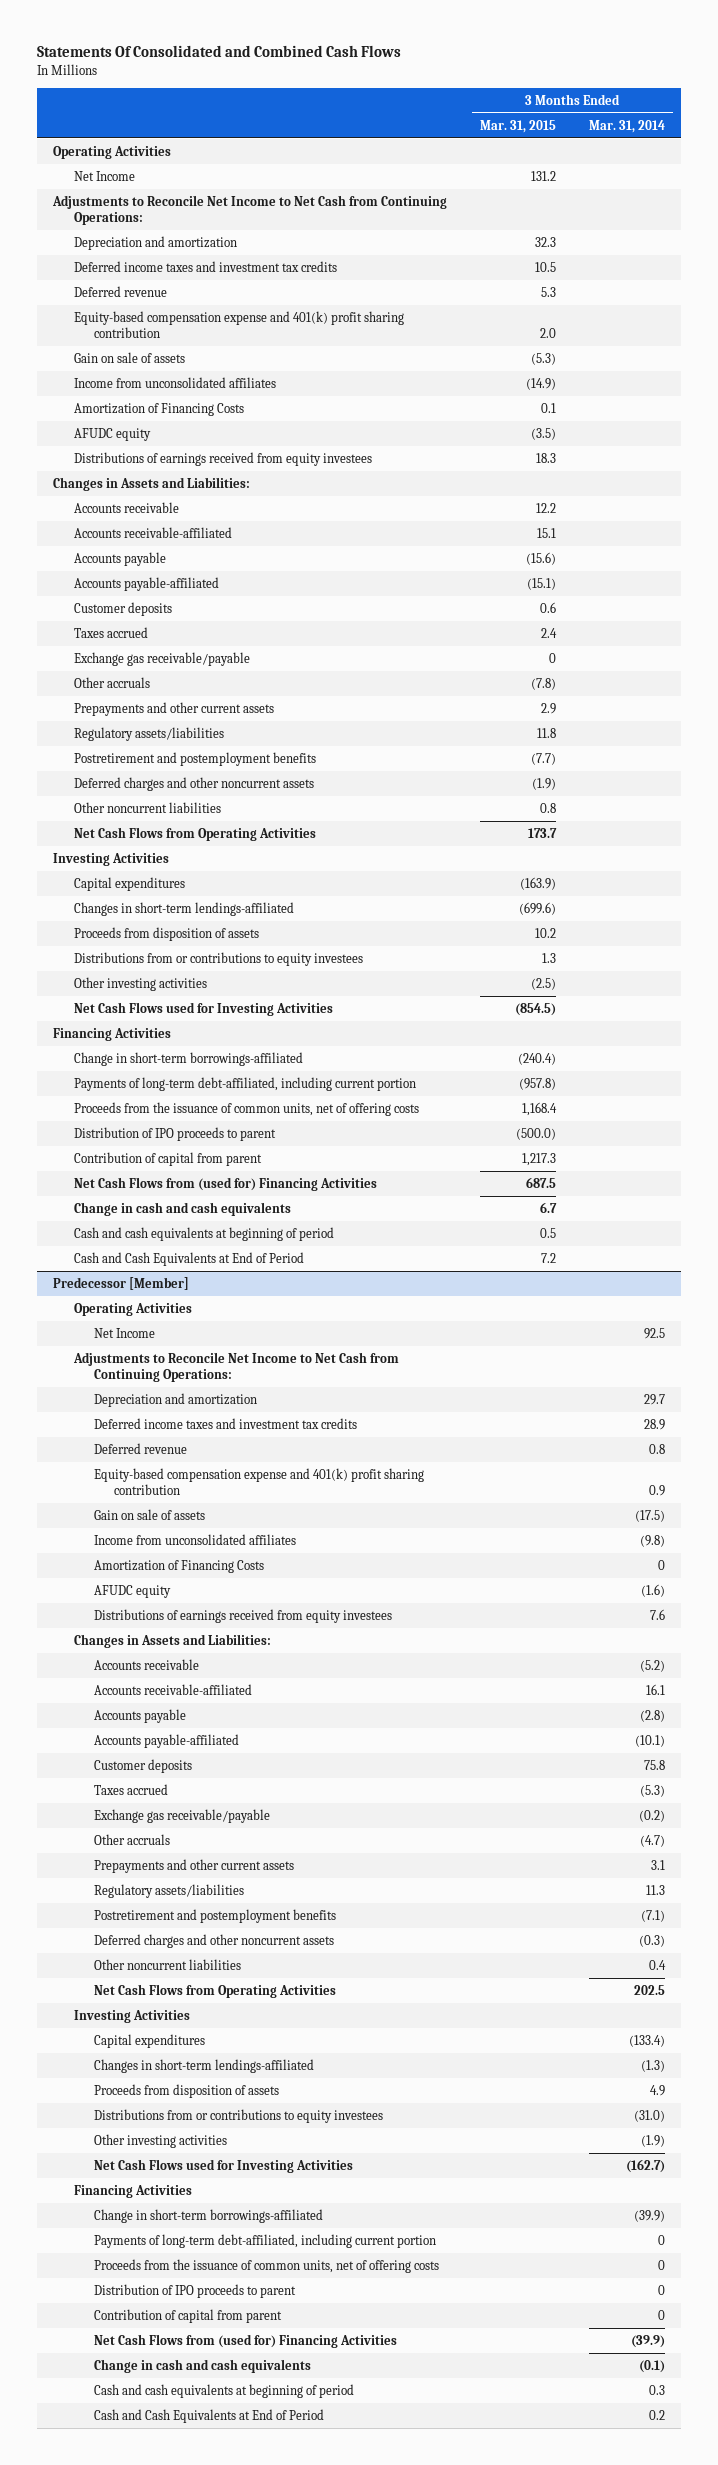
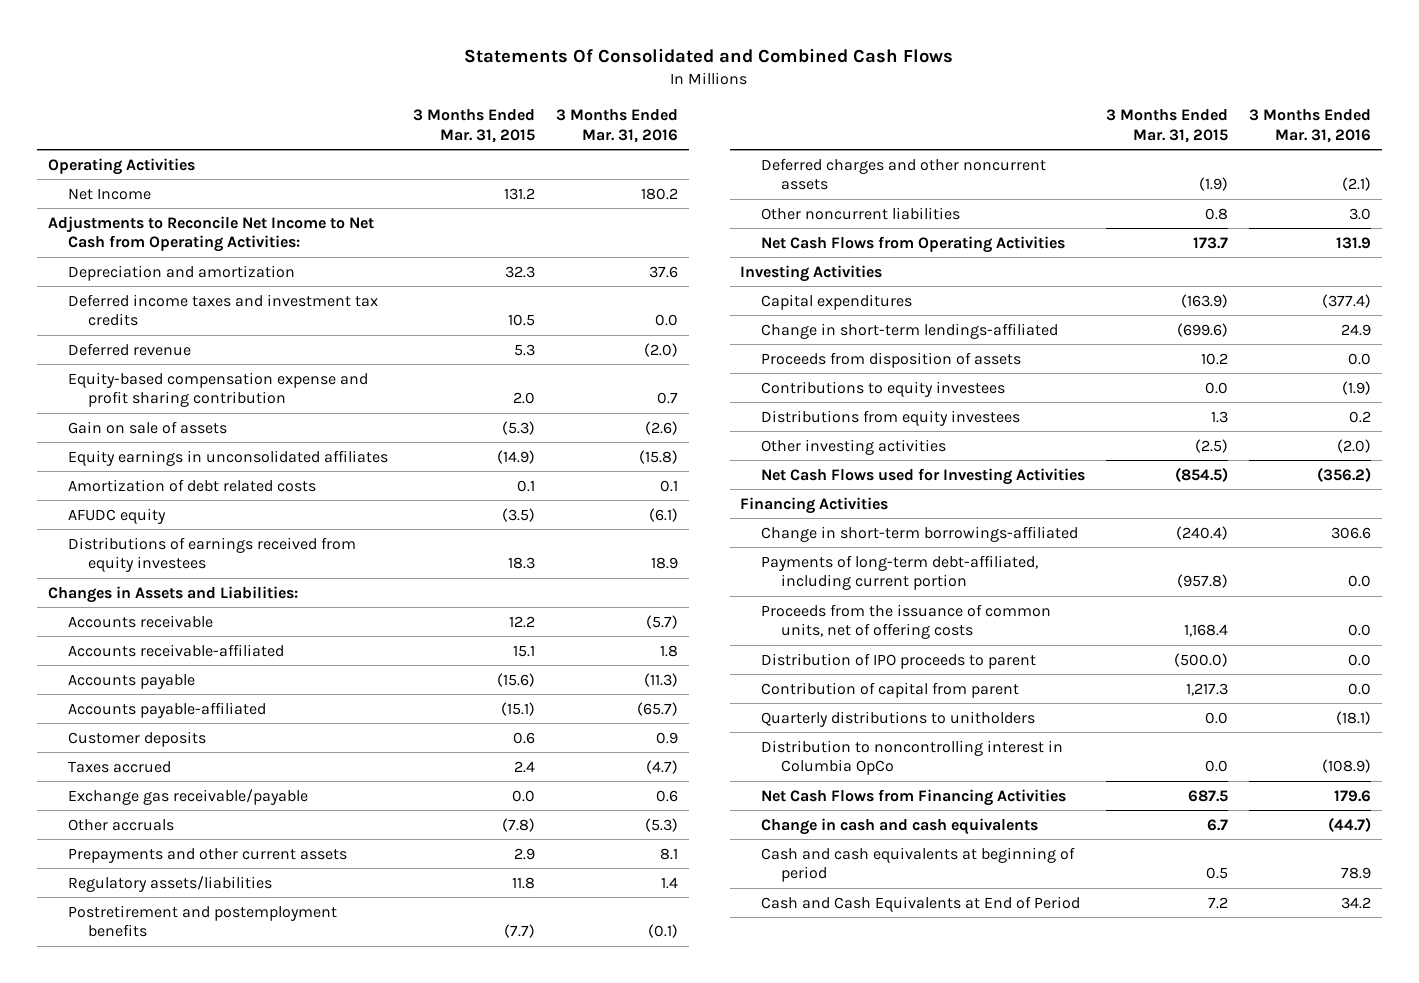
- | 3 Months Ended Mar. 31, 2015 | 3 Months Ended Mar. 31, 2014
+ | 3 Months Ended Mar. 31, 2015 | 3 Months Ended Mar. 31, 2016
- Adjustments to Reconcile Net Income to Net Cash from Continuing Operations:
+ Adjustments to Reconcile Net Income to Net Cash from Operating Activities:
- Equity-based compensation expense and 401(k) profit sharing contribution | 2.0 |
+ Equity-based compensation expense and profit sharing contribution | 2.0 | 0.7
- Income from unconsolidated affiliates | (14.9) |
- Amortization of Financing Costs | 0.1 |
+ Equity earnings in unconsolidated affiliates | (14.9) | (15.8)
+ Amortization of debt related costs | 0.1 | 0.1
- Exchange gas receivable/payable | 0 |
+ Exchange gas receivable/payable | 0.0 | 0.6
- Changes in short-term lendings-affiliated | (699.6) |
+ Change in short-term lendings-affiliated | (699.6) | 24.9
- Distributions from or contributions to equity investees | 1.3 |
+ Contributions to equity investees | 0.0 | (1.9)
+ Distributions from equity investees | 1.3 | 0.2
- Net Cash Flows from (used for) Financing Activities | 687.5 |
+ Quarterly distributions to unitholders | 0.0 | (18.1)
+ Distribution to noncontrolling interest in Columbia OpCo | 0.0 | (108.9)
+ Net Cash Flows from Financing Activities | 687.5 | 179.6
- Predecessor [Member]
- Operating Activities
- Net Income | | 92.5
- Adjustments to Reconcile Net Income to Net Cash from Continuing Operations:
- Depreciation and amortization | | 29.7
- Deferred income taxes and investment tax credits | | 28.9
- Deferred revenue | | 0.8
- Equity-based compensation expense and 401(k) profit sharing contribution | | 0.9
- Gain on sale of assets | | (17.5)
- Income from unconsolidated affiliates | | (9.8)
- Amortization of Financing Costs | | 0
- AFUDC equity | | (1.6)
- Distributions of earnings received from equity investees | | 7.6
- Changes in Assets and Liabilities:
- Accounts receivable | | (5.2)
- Accounts receivable-affiliated | | 16.1
- Accounts payable | | (2.8)
- Accounts payable-affiliated | | (10.1)
- Customer deposits | | 75.8
- Taxes accrued | | (5.3)
- Exchange gas receivable/payable | | (0.2)
- Other accruals | | (4.7)
- Prepayments and other current assets | | 3.1
- Regulatory assets/liabilities | | 11.3
- Postretirement and postemployment benefits | | (7.1)
- Deferred charges and other noncurrent assets | | (0.3)
- Other noncurrent liabilities | | 0.4
- Net Cash Flows from Operating Activities | | 202.5
- Investing Activities
- Capital expenditures | | (133.4)
- Changes in short-term lendings-affiliated | | (1.3)
- Proceeds from disposition of assets | | 4.9
- Distributions from or contributions to equity investees | | (31.0)
- Other investing activities | | (1.9)
- Net Cash Flows used for Investing Activities | | (162.7)
- Financing Activities
- Change in short-term borrowings-affiliated | | (39.9)
- Payments of long-term debt-affiliated, including current portion | | 0
- Proceeds from the issuance of common units, net of offering costs | | 0
- Distribution of IPO proceeds to parent | | 0
- Contribution of capital from parent | | 0
- Net Cash Flows from (used for) Financing Activities | | (39.9)
- Change in cash and cash equivalents | | (0.1)
- Cash and cash equivalents at beginning of period | | 0.3
- Cash and Cash Equivalents at End of Period | | 0.2

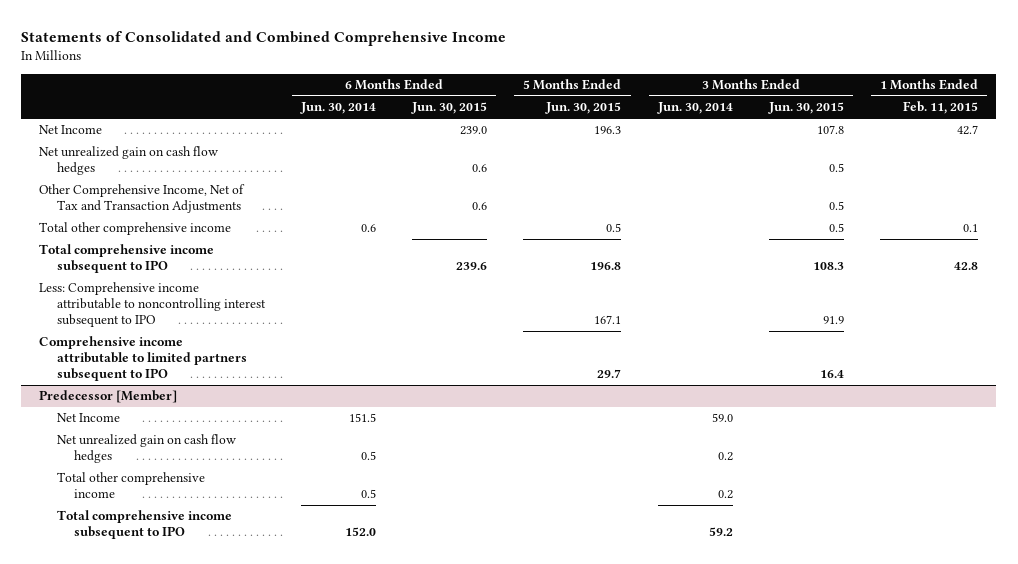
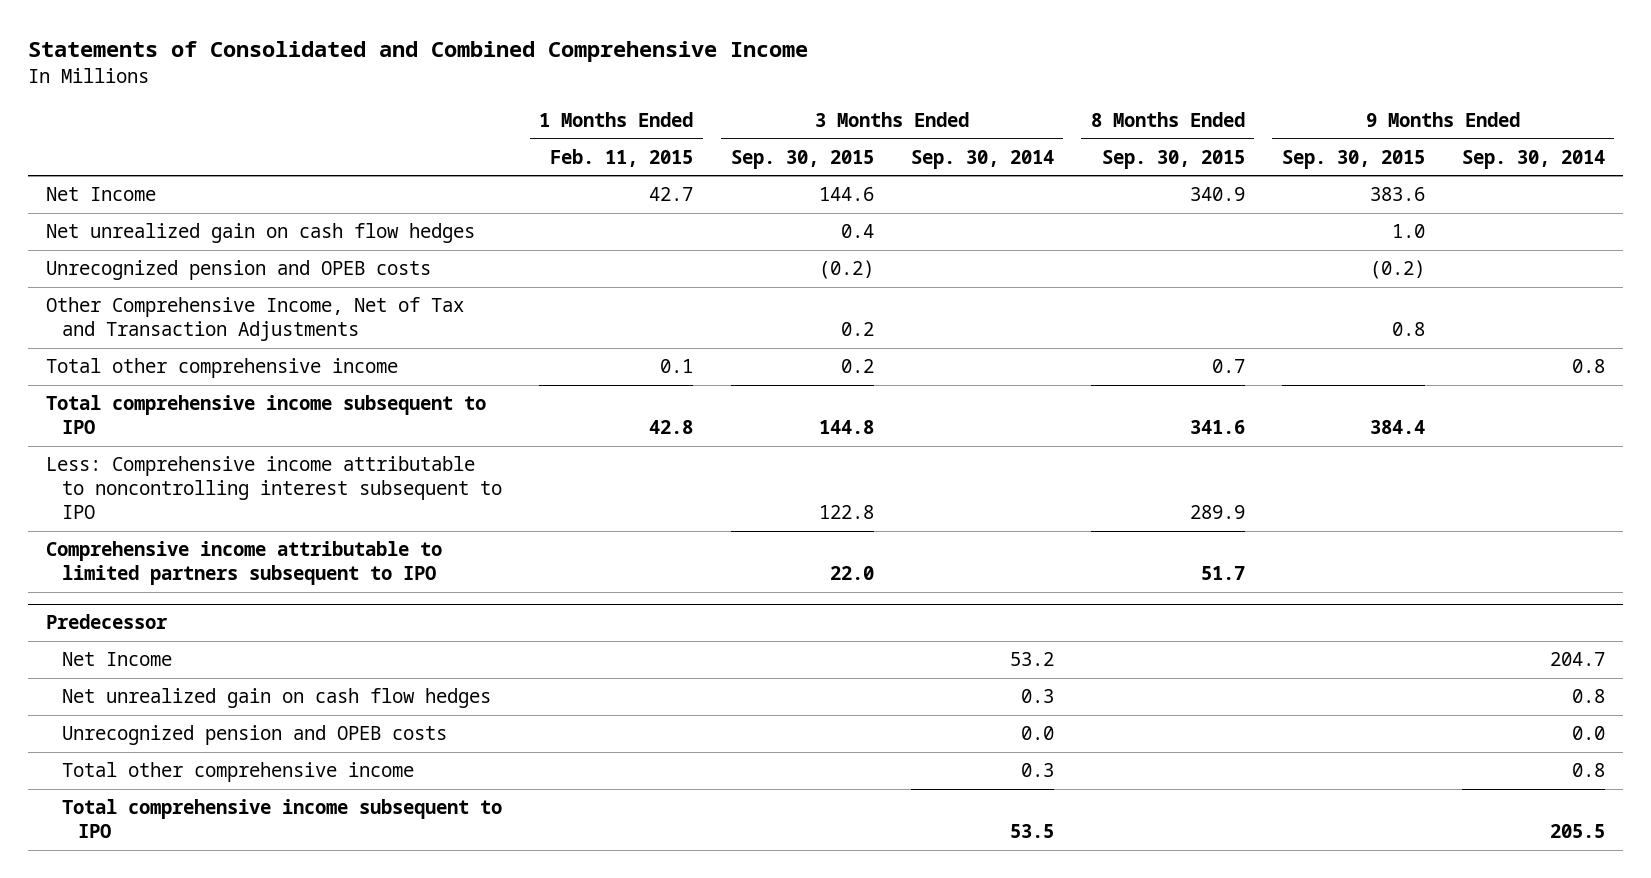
- | 6 Months Ended Jun. 30, 2014 | 6 Months Ended Jun. 30, 2015 | 5 Months Ended Jun. 30, 2015 | 3 Months Ended Jun. 30, 2014 | 3 Months Ended Jun. 30, 2015 | 1 Months Ended Feb. 11, 2015
+ | 1 Months Ended Feb. 11, 2015 | 3 Months Ended Sep. 30, 2015 | 3 Months Ended Sep. 30, 2014 | 8 Months Ended Sep. 30, 2015 | 9 Months Ended Sep. 30, 2015 | 9 Months Ended Sep. 30, 2014
+ Unrecognized pension and OPEB costs | | (0.2) | | | (0.2) |
- Predecessor [Member]
+ Predecessor
+ Unrecognized pension and OPEB costs | | | 0.0 | | | 0.0

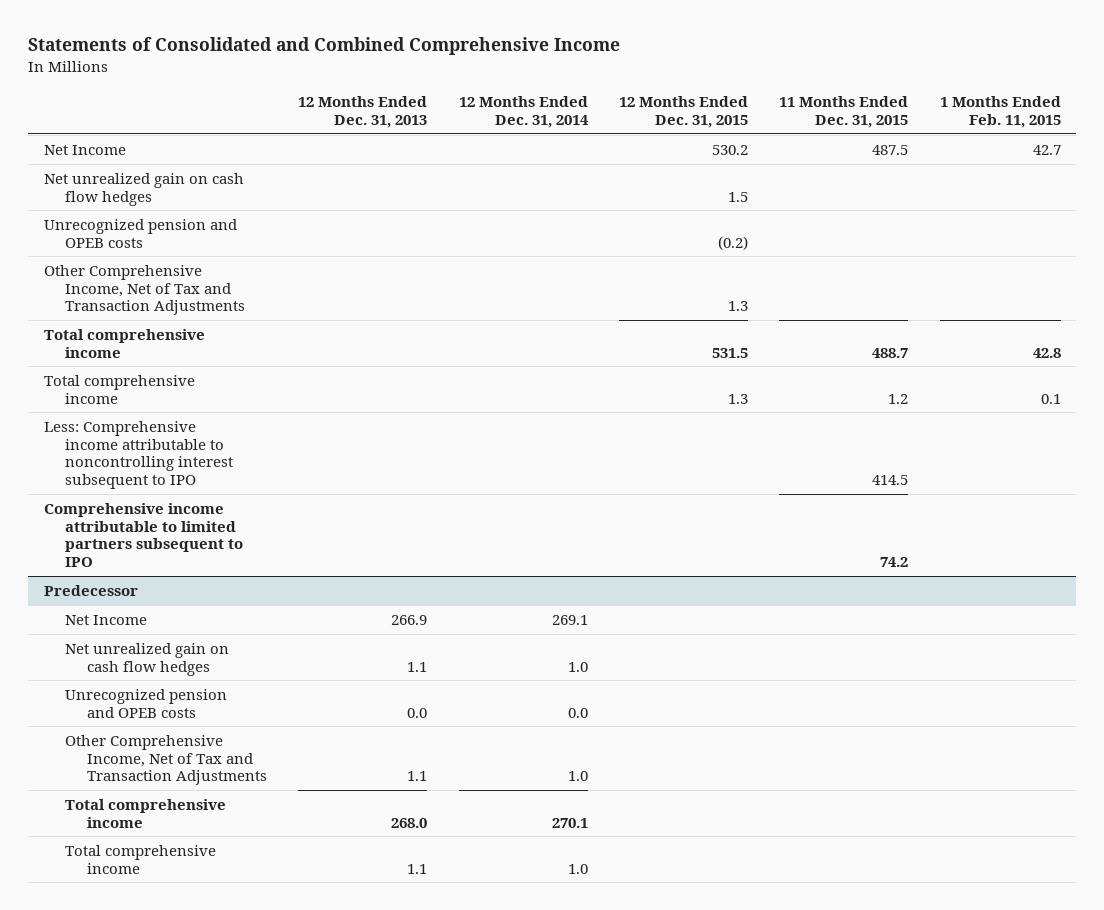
- | 1 Months Ended Feb. 11, 2015 | 3 Months Ended Sep. 30, 2015 | 3 Months Ended Sep. 30, 2014 | 8 Months Ended Sep. 30, 2015 | 9 Months Ended Sep. 30, 2015 | 9 Months Ended Sep. 30, 2014
+ | 12 Months Ended Dec. 31, 2013 | 12 Months Ended Dec. 31, 2014 | 12 Months Ended Dec. 31, 2015 | 11 Months Ended Dec. 31, 2015 | 1 Months Ended Feb. 11, 2015
- Total other comprehensive income | 0.1 | 0.2 | | 0.7 | | 0.8
- Total comprehensive income subsequent to IPO | 42.8 | 144.8 | | 341.6 | 384.4 |
+ Total comprehensive income | | | 531.5 | 488.7 | 42.8
+ Total comprehensive income | | | 1.3 | 1.2 | 0.1
@ Predecessor
- Total other comprehensive income | | | 0.3 | | | 0.8
- Total comprehensive income subsequent to IPO | | | 53.5 | | | 205.5
+ Other Comprehensive Income, Net of Tax and Transaction Adjustments | 1.1 | 1.0 | | |
+ Total comprehensive income | 268.0 | 270.1 | | |
+ Total comprehensive income | 1.1 | 1.0 | | |

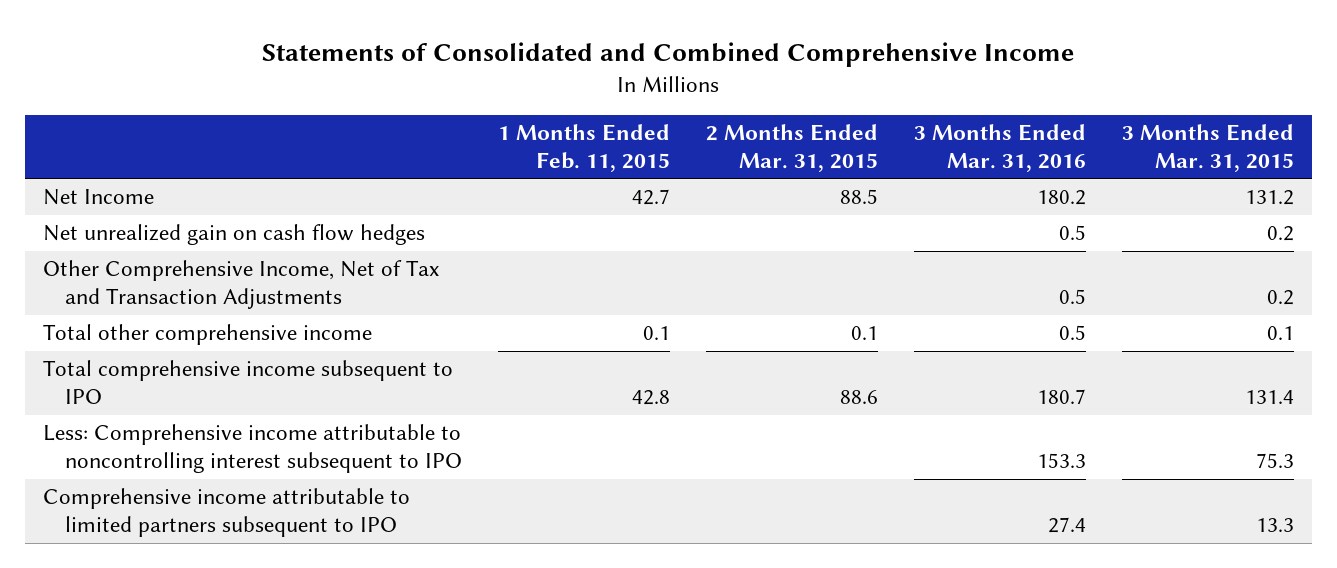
- | 12 Months Ended Dec. 31, 2013 | 12 Months Ended Dec. 31, 2014 | 12 Months Ended Dec. 31, 2015 | 11 Months Ended Dec. 31, 2015 | 1 Months Ended Feb. 11, 2015
+ | 1 Months Ended Feb. 11, 2015 | 2 Months Ended Mar. 31, 2015 | 3 Months Ended Mar. 31, 2016 | 3 Months Ended Mar. 31, 2015
- Unrecognized pension and OPEB costs | | | (0.2) | |
- Total comprehensive income | | | 531.5 | 488.7 | 42.8
- Total comprehensive income | | | 1.3 | 1.2 | 0.1
+ Total other comprehensive income | 0.1 | 0.1 | 0.5 | 0.1
+ Total comprehensive income subsequent to IPO | 42.8 | 88.6 | 180.7 | 131.4
- Predecessor
- Net Income | 266.9 | 269.1 | | |
- Net unrealized gain on cash flow hedges | 1.1 | 1.0 | | |
- Unrecognized pension and OPEB costs | 0.0 | 0.0 | | |
- Other Comprehensive Income, Net of Tax and Transaction Adjustments | 1.1 | 1.0 | | |
- Total comprehensive income | 268.0 | 270.1 | | |
- Total comprehensive income | 1.1 | 1.0 | | |

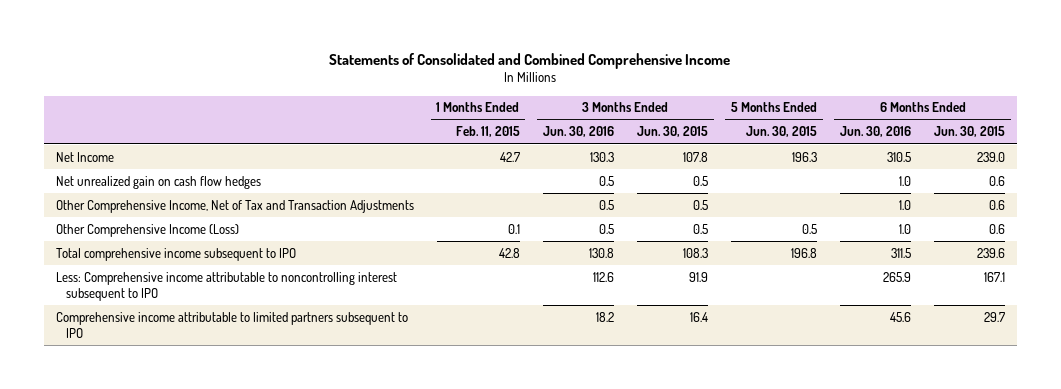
- | 1 Months Ended Feb. 11, 2015 | 2 Months Ended Mar. 31, 2015 | 3 Months Ended Mar. 31, 2016 | 3 Months Ended Mar. 31, 2015
+ | 1 Months Ended Feb. 11, 2015 | 3 Months Ended Jun. 30, 2016 | 3 Months Ended Jun. 30, 2015 | 5 Months Ended Jun. 30, 2015 | 6 Months Ended Jun. 30, 2016 | 6 Months Ended Jun. 30, 2015
- Total other comprehensive income | 0.1 | 0.1 | 0.5 | 0.1
+ Other Comprehensive Income (Loss) | 0.1 | 0.5 | 0.5 | 0.5 | 1.0 | 0.6

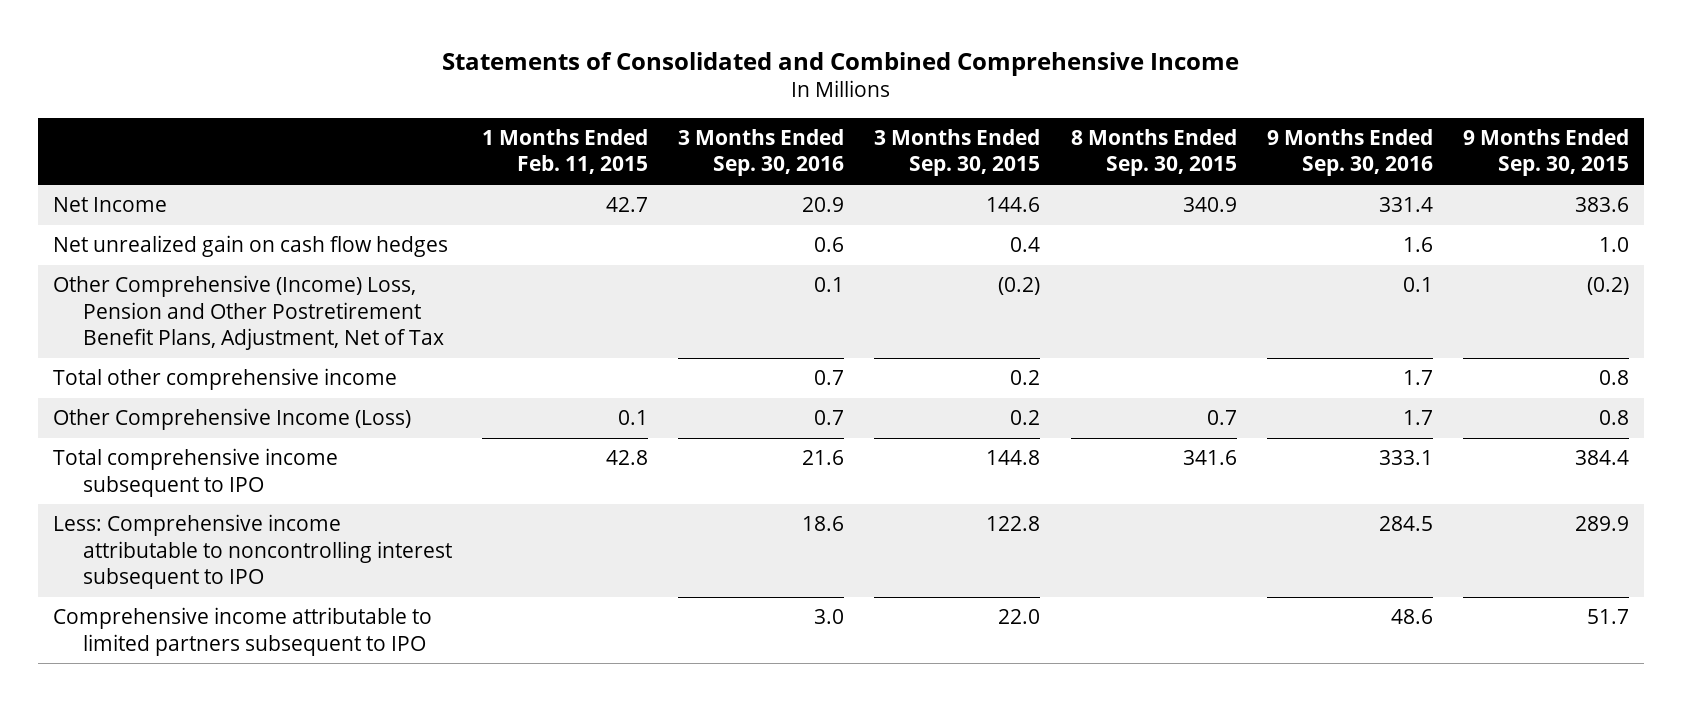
- | 1 Months Ended Feb. 11, 2015 | 3 Months Ended Jun. 30, 2016 | 3 Months Ended Jun. 30, 2015 | 5 Months Ended Jun. 30, 2015 | 6 Months Ended Jun. 30, 2016 | 6 Months Ended Jun. 30, 2015
+ | 1 Months Ended Feb. 11, 2015 | 3 Months Ended Sep. 30, 2016 | 3 Months Ended Sep. 30, 2015 | 8 Months Ended Sep. 30, 2015 | 9 Months Ended Sep. 30, 2016 | 9 Months Ended Sep. 30, 2015
- Other Comprehensive Income, Net of Tax and Transaction Adjustments | | 0.5 | 0.5 | | 1.0 | 0.6
+ Other Comprehensive (Income) Loss, Pension and Other Postretirement Benefit Plans, Adjustment, Net of Tax | | 0.1 | (0.2) | | 0.1 | (0.2)
+ Total other comprehensive income | | 0.7 | 0.2 | | 1.7 | 0.8

